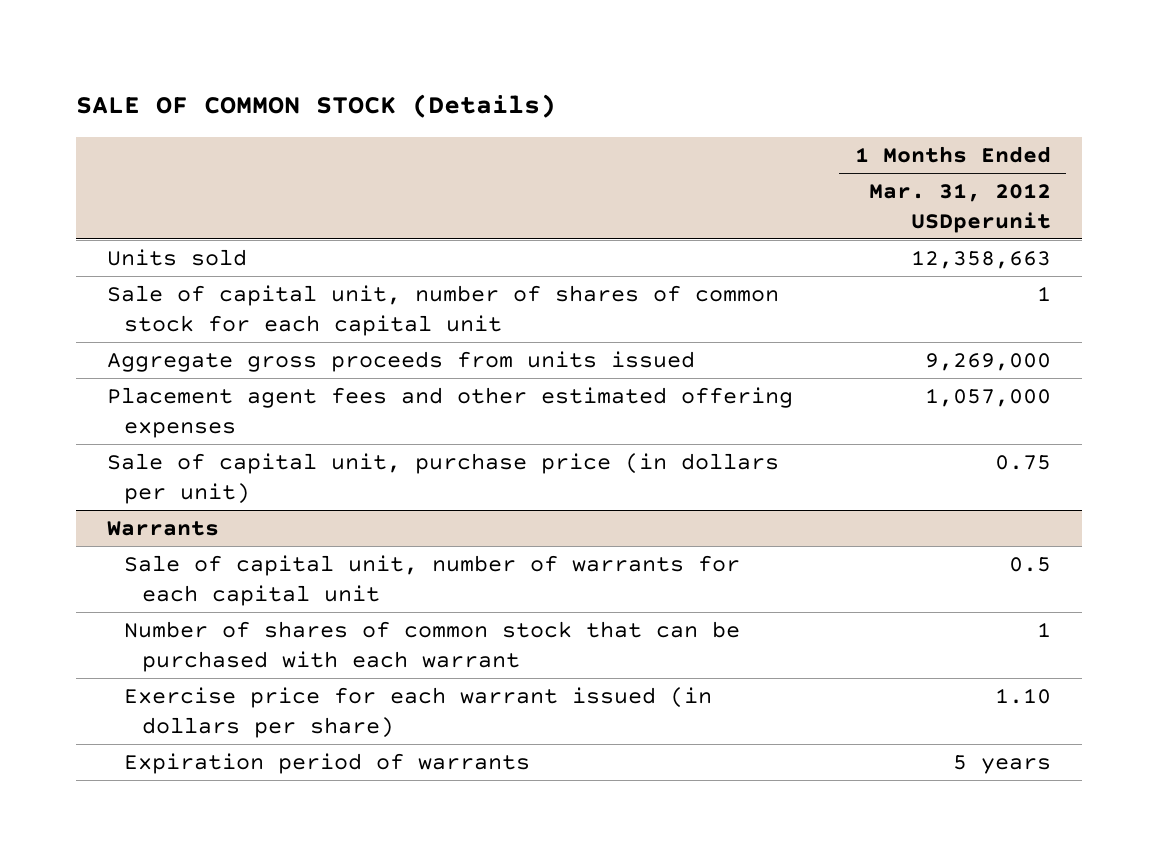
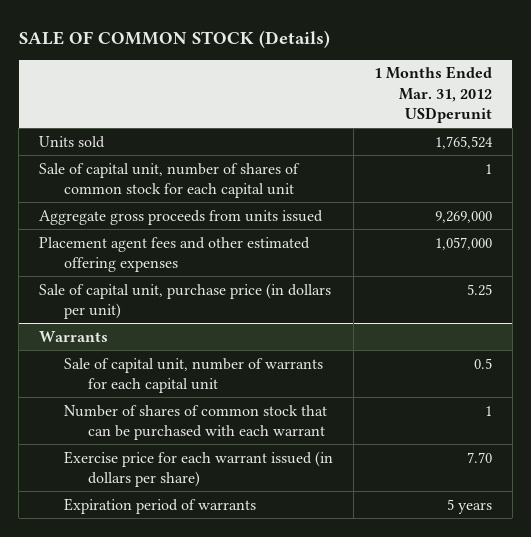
- Units sold | 12,358,663
+ Units sold | 1,765,524
- Sale of capital unit, purchase price (in dollars per unit) | 0.75
+ Sale of capital unit, purchase price (in dollars per unit) | 5.25
@ Warrants
- Exercise price for each warrant issued (in dollars per share) | 1.10
+ Exercise price for each warrant issued (in dollars per share) | 7.70

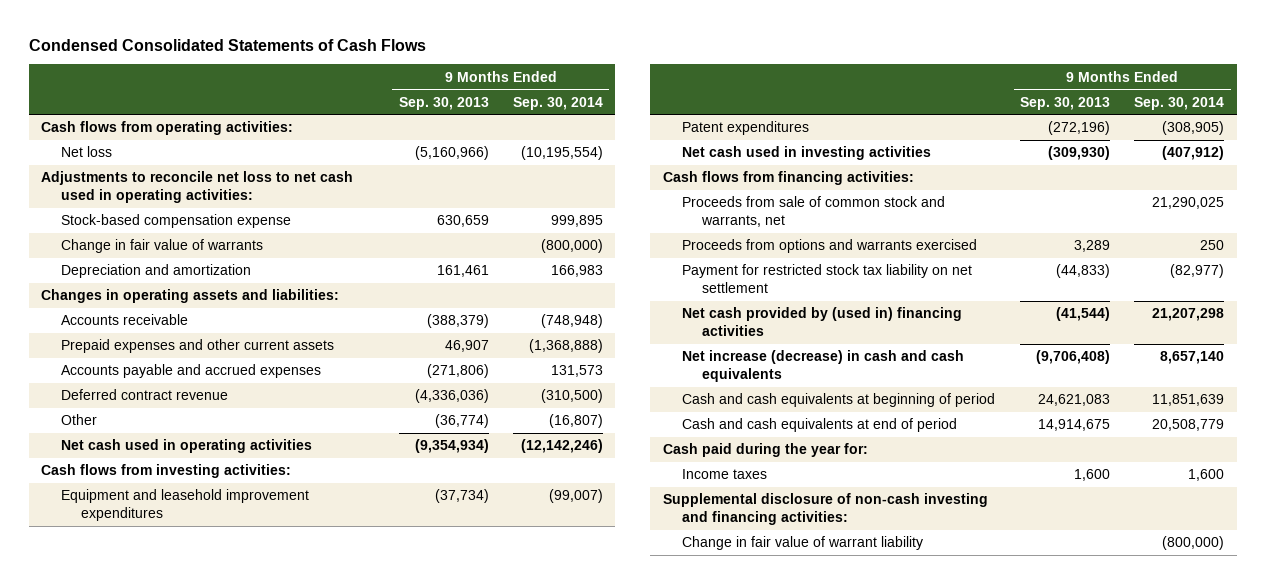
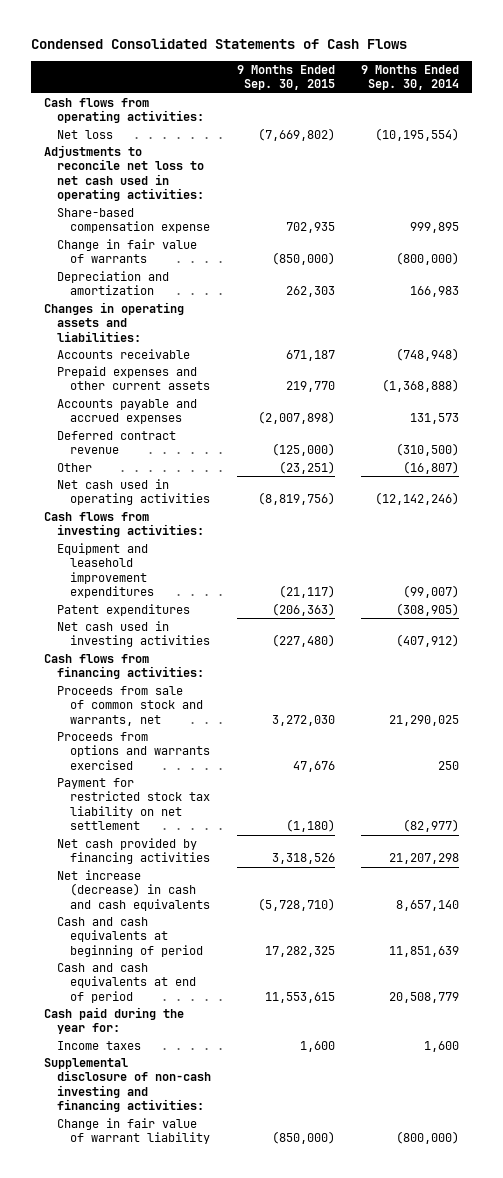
- | 9 Months Ended Sep. 30, 2013 | 9 Months Ended Sep. 30, 2014
+ | 9 Months Ended Sep. 30, 2015 | 9 Months Ended Sep. 30, 2014
- Stock-based compensation expense | 630,659 | 999,895
+ Share-based compensation expense | 702,935 | 999,895
- Net cash provided by (used in) financing activities | (41,544) | 21,207,298
+ Net cash provided by financing activities | 3,318,526 | 21,207,298

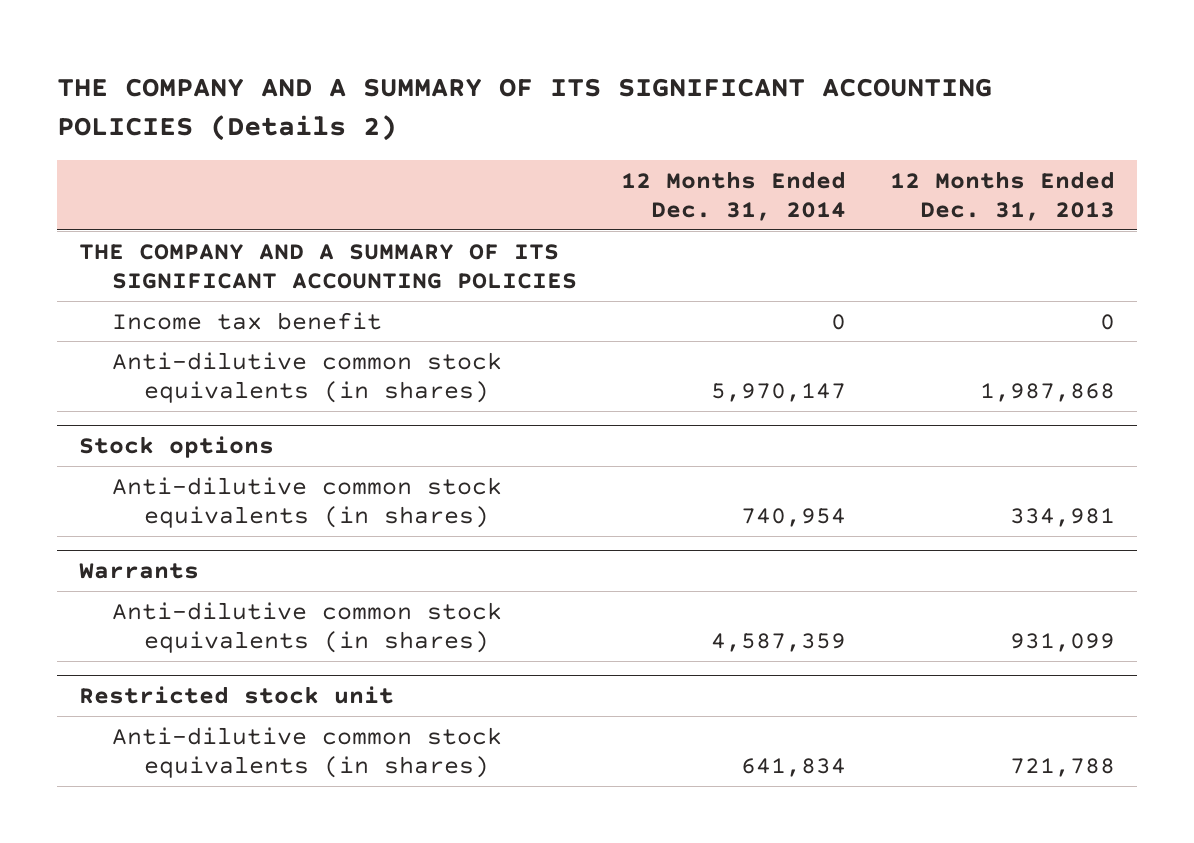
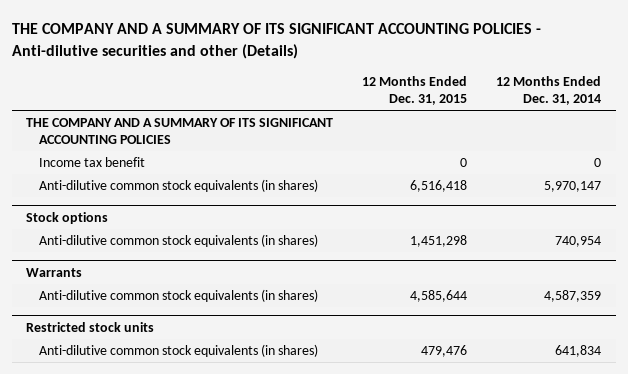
- THE COMPANY AND A SUMMARY OF ITS SIGNIFICANT ACCOUNTING POLICIES (Details 2)
+ THE COMPANY AND A SUMMARY OF ITS SIGNIFICANT ACCOUNTING POLICIES - Anti-dilutive securities and other (Details)
- | 12 Months Ended Dec. 31, 2014 | 12 Months Ended Dec. 31, 2013
+ | 12 Months Ended Dec. 31, 2015 | 12 Months Ended Dec. 31, 2014
- Restricted stock unit
+ Restricted stock units

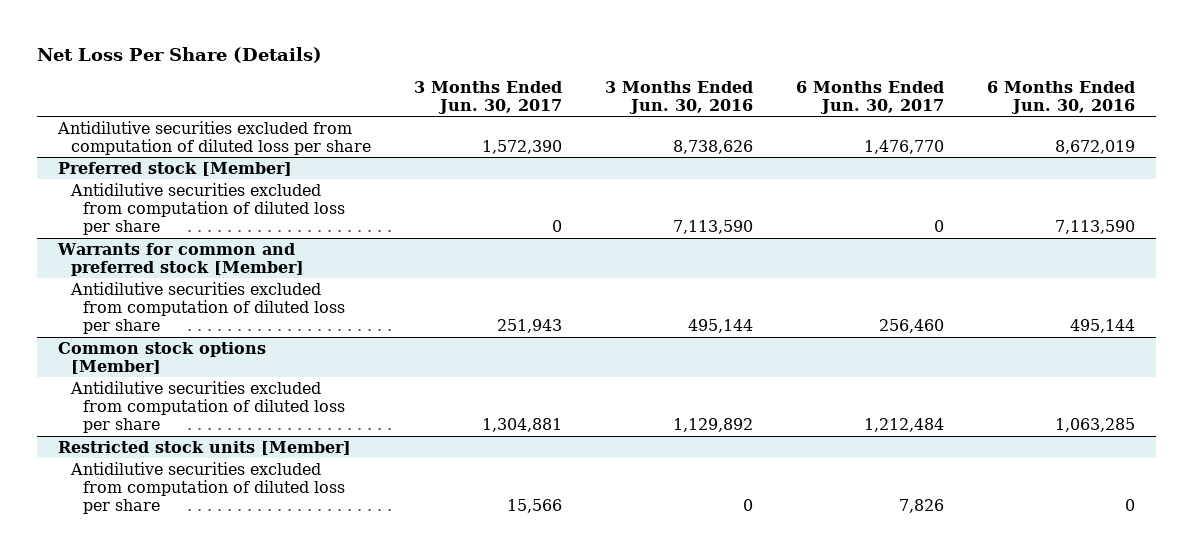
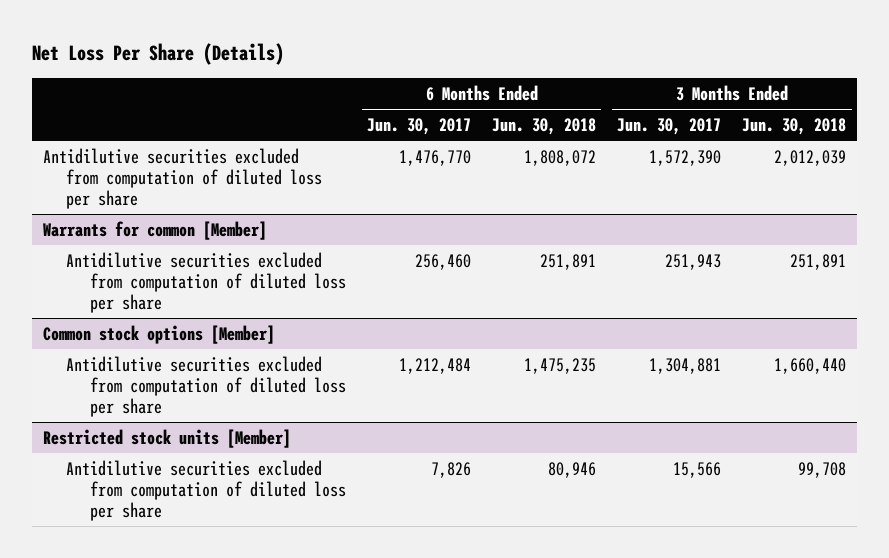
- | 3 Months Ended Jun. 30, 2017 | 3 Months Ended Jun. 30, 2016 | 6 Months Ended Jun. 30, 2017 | 6 Months Ended Jun. 30, 2016
+ | 6 Months Ended Jun. 30, 2017 | 6 Months Ended Jun. 30, 2018 | 3 Months Ended Jun. 30, 2017 | 3 Months Ended Jun. 30, 2018
- Preferred stock [Member]
- Antidilutive securities excluded from computation of diluted loss per share | 0 | 7,113,590 | 0 | 7,113,590
- Warrants for common and preferred stock [Member]
+ Warrants for common [Member]

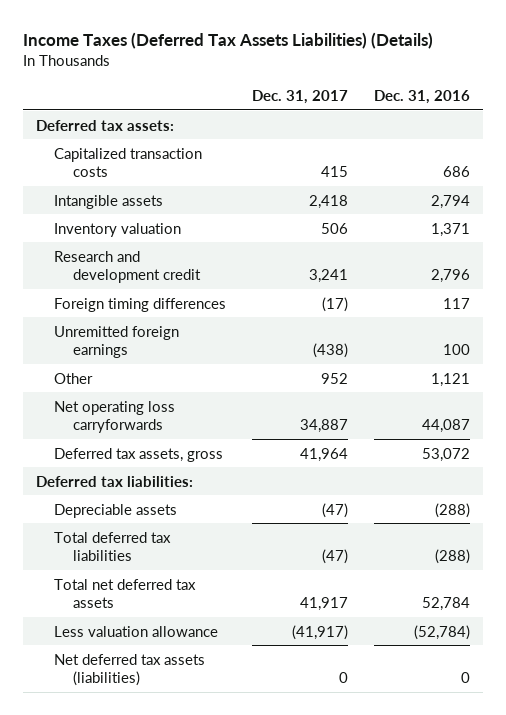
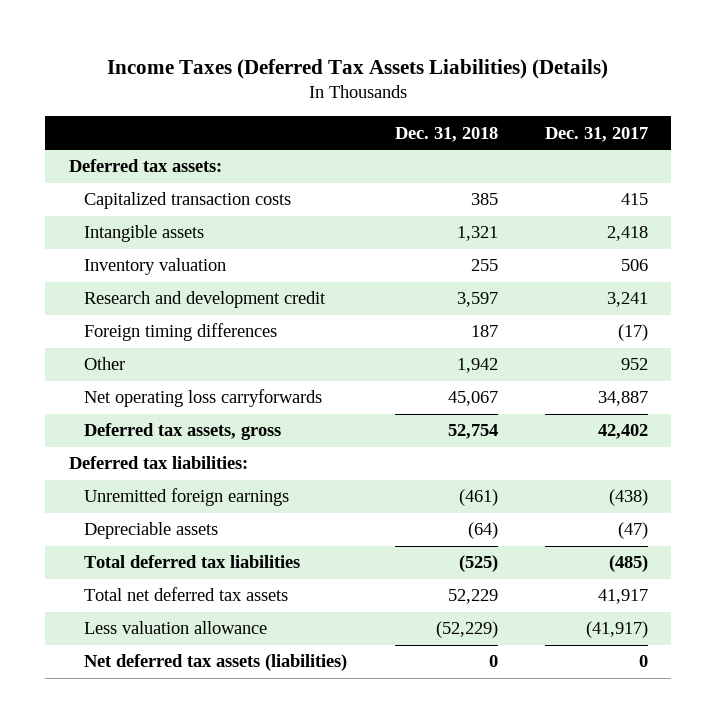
- | Dec. 31, 2017 | Dec. 31, 2016
+ | Dec. 31, 2018 | Dec. 31, 2017
- Deferred tax assets, gross | 41,964 | 53,072
+ Deferred tax assets, gross | 52,754 | 42,402
moved down: Unremitted foreign earnings | (461) | (438)
- Total deferred tax liabilities | (47) | (288)
+ Total deferred tax liabilities | (525) | (485)

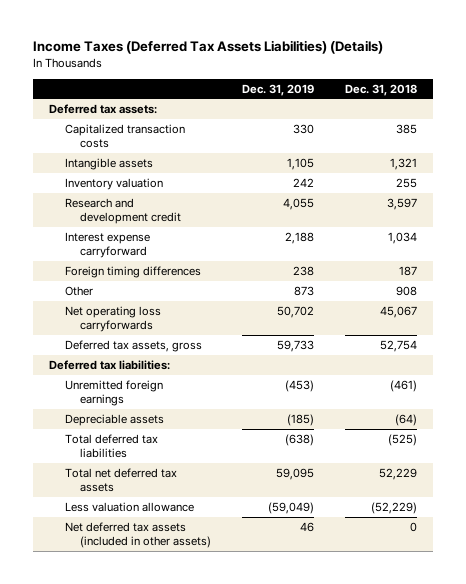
- | Dec. 31, 2018 | Dec. 31, 2017
+ | Dec. 31, 2019 | Dec. 31, 2018
+ Interest expense carryforward | 2,188 | 1,034
- Other | 1,942 | 952
+ Other | 873 | 908
- Net deferred tax assets (liabilities) | 0 | 0
+ Net deferred tax assets (included in other assets) | 46 | 0

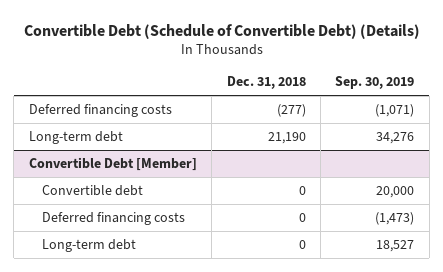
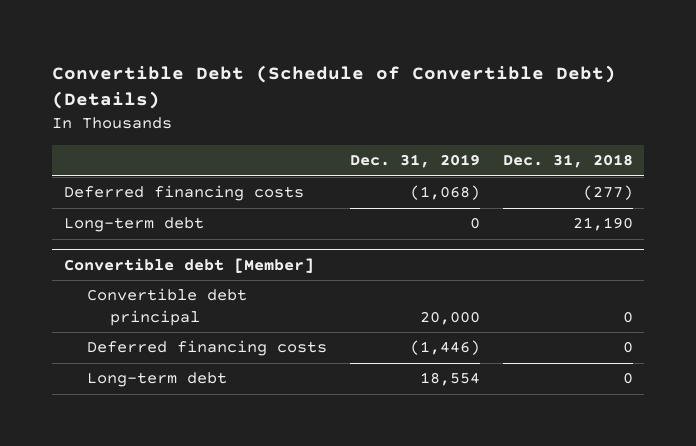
- | Dec. 31, 2018 | Sep. 30, 2019
+ | Dec. 31, 2019 | Dec. 31, 2018
- Convertible Debt [Member]
- Convertible debt | 0 | 20,000
+ Convertible debt [Member]
+ Convertible debt principal | 20,000 | 0

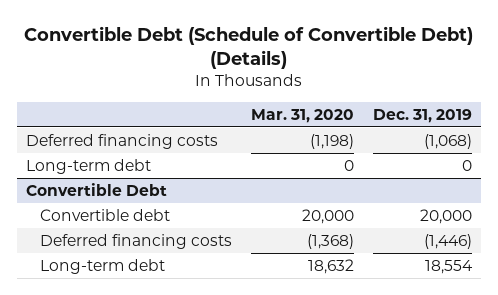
- | Dec. 31, 2019 | Dec. 31, 2018
+ | Mar. 31, 2020 | Dec. 31, 2019
- Convertible debt [Member]
- Convertible debt principal | 20,000 | 0
+ Convertible Debt
+ Convertible debt | 20,000 | 20,000

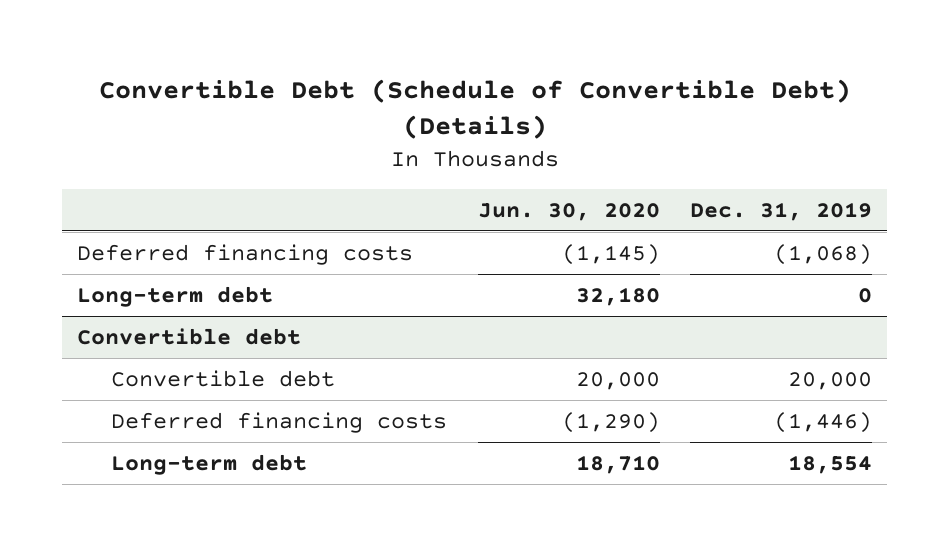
- | Mar. 31, 2020 | Dec. 31, 2019
+ | Jun. 30, 2020 | Dec. 31, 2019
- Convertible Debt
+ Convertible debt

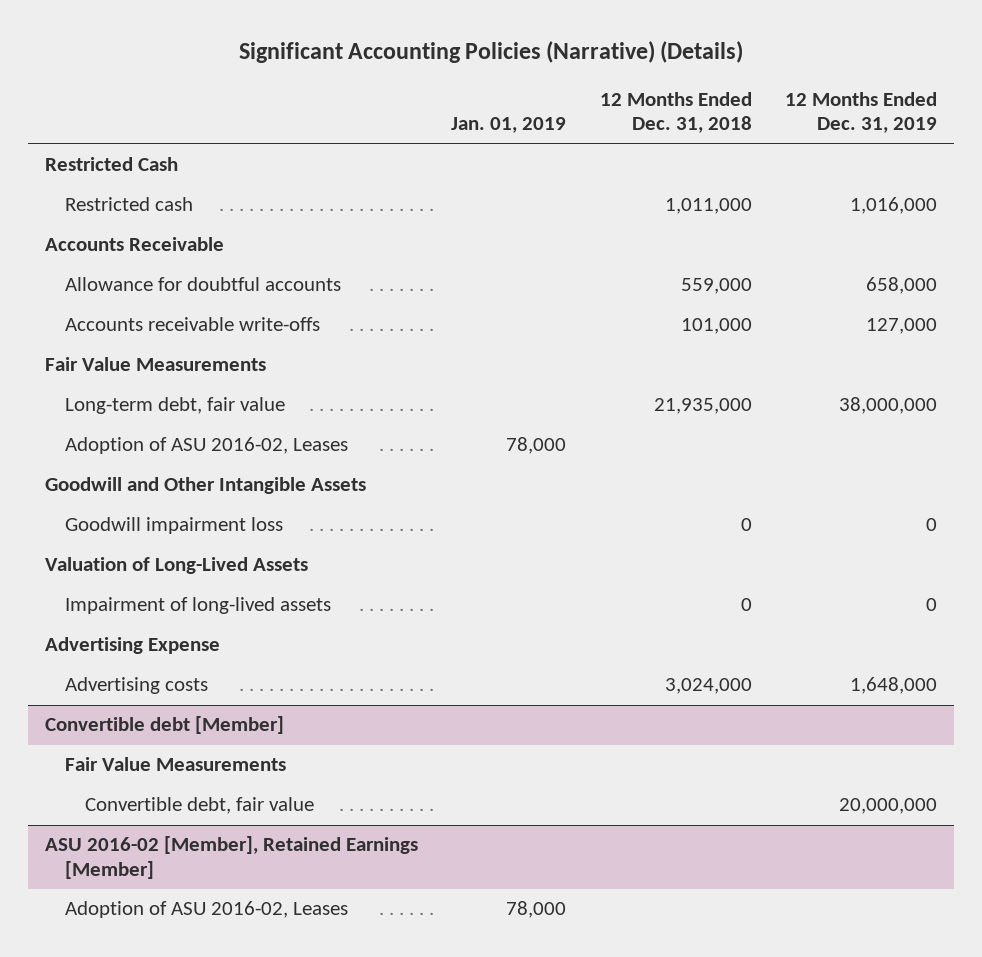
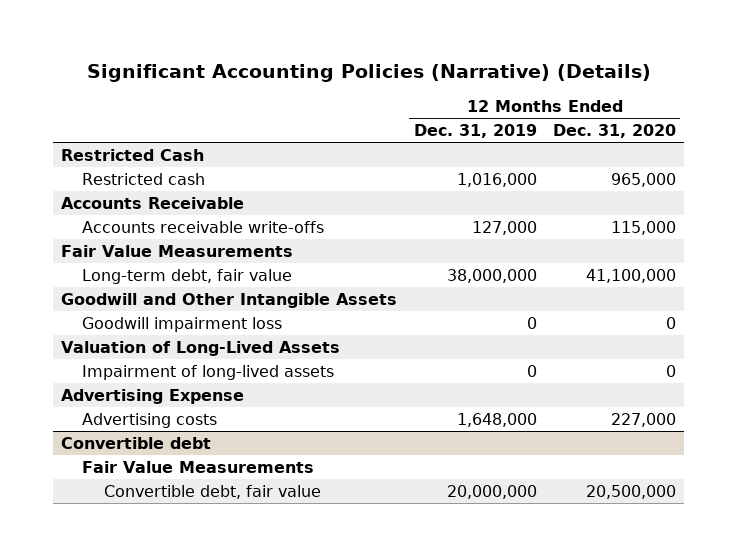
- | Jan. 01, 2019 | 12 Months Ended Dec. 31, 2018 | 12 Months Ended Dec. 31, 2019
+ | 12 Months Ended Dec. 31, 2019 | 12 Months Ended Dec. 31, 2020
- Allowance for doubtful accounts | | 559,000 | 658,000
- Adoption of ASU 2016-02, Leases | 78,000 | |
- Convertible debt [Member]
+ Convertible debt
- ASU 2016-02 [Member], Retained Earnings [Member]
- Adoption of ASU 2016-02, Leases | 78,000 | |

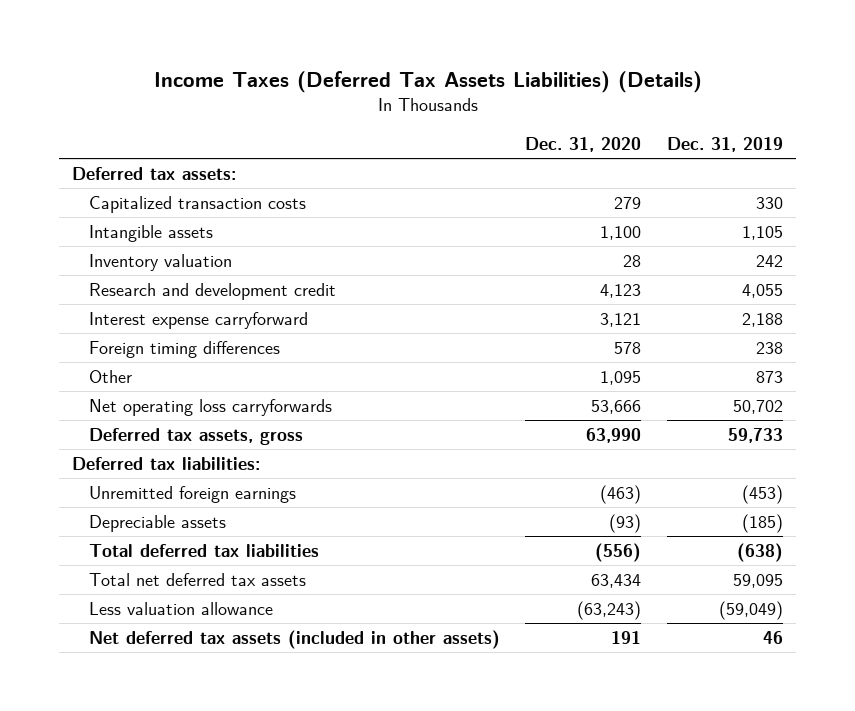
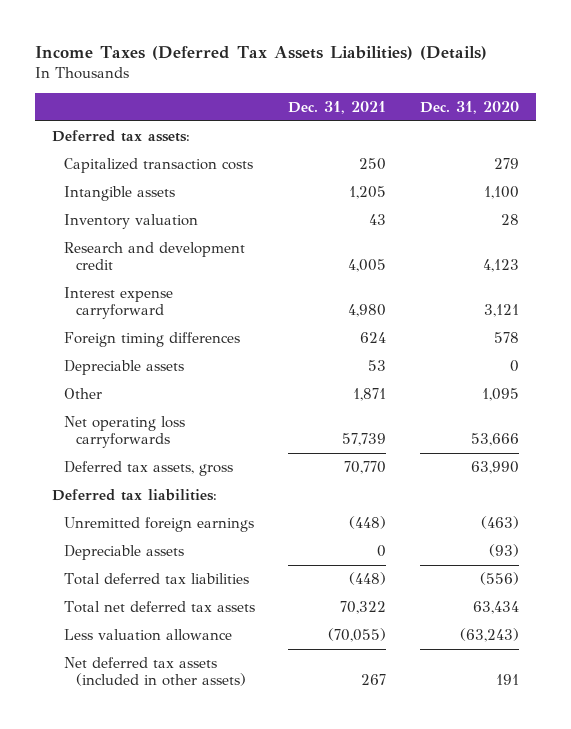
- | Dec. 31, 2020 | Dec. 31, 2019
+ | Dec. 31, 2021 | Dec. 31, 2020
+ Depreciable assets | 53 | 0

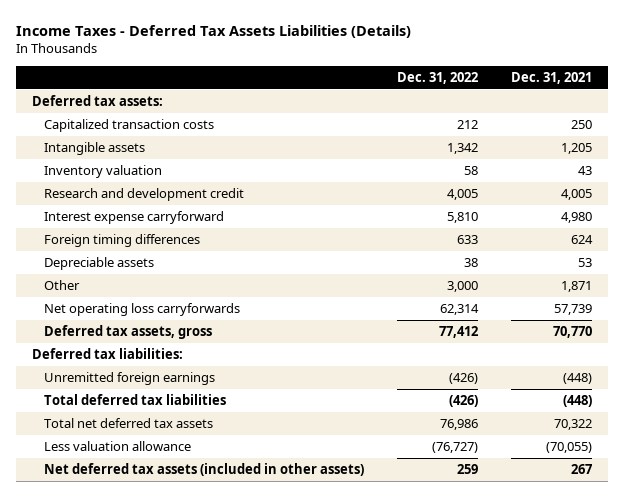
- Income Taxes (Deferred Tax Assets Liabilities) (Details)
+ Income Taxes - Deferred Tax Assets Liabilities (Details)
- | Dec. 31, 2021 | Dec. 31, 2020
+ | Dec. 31, 2022 | Dec. 31, 2021
- Depreciable assets | 0 | (93)

